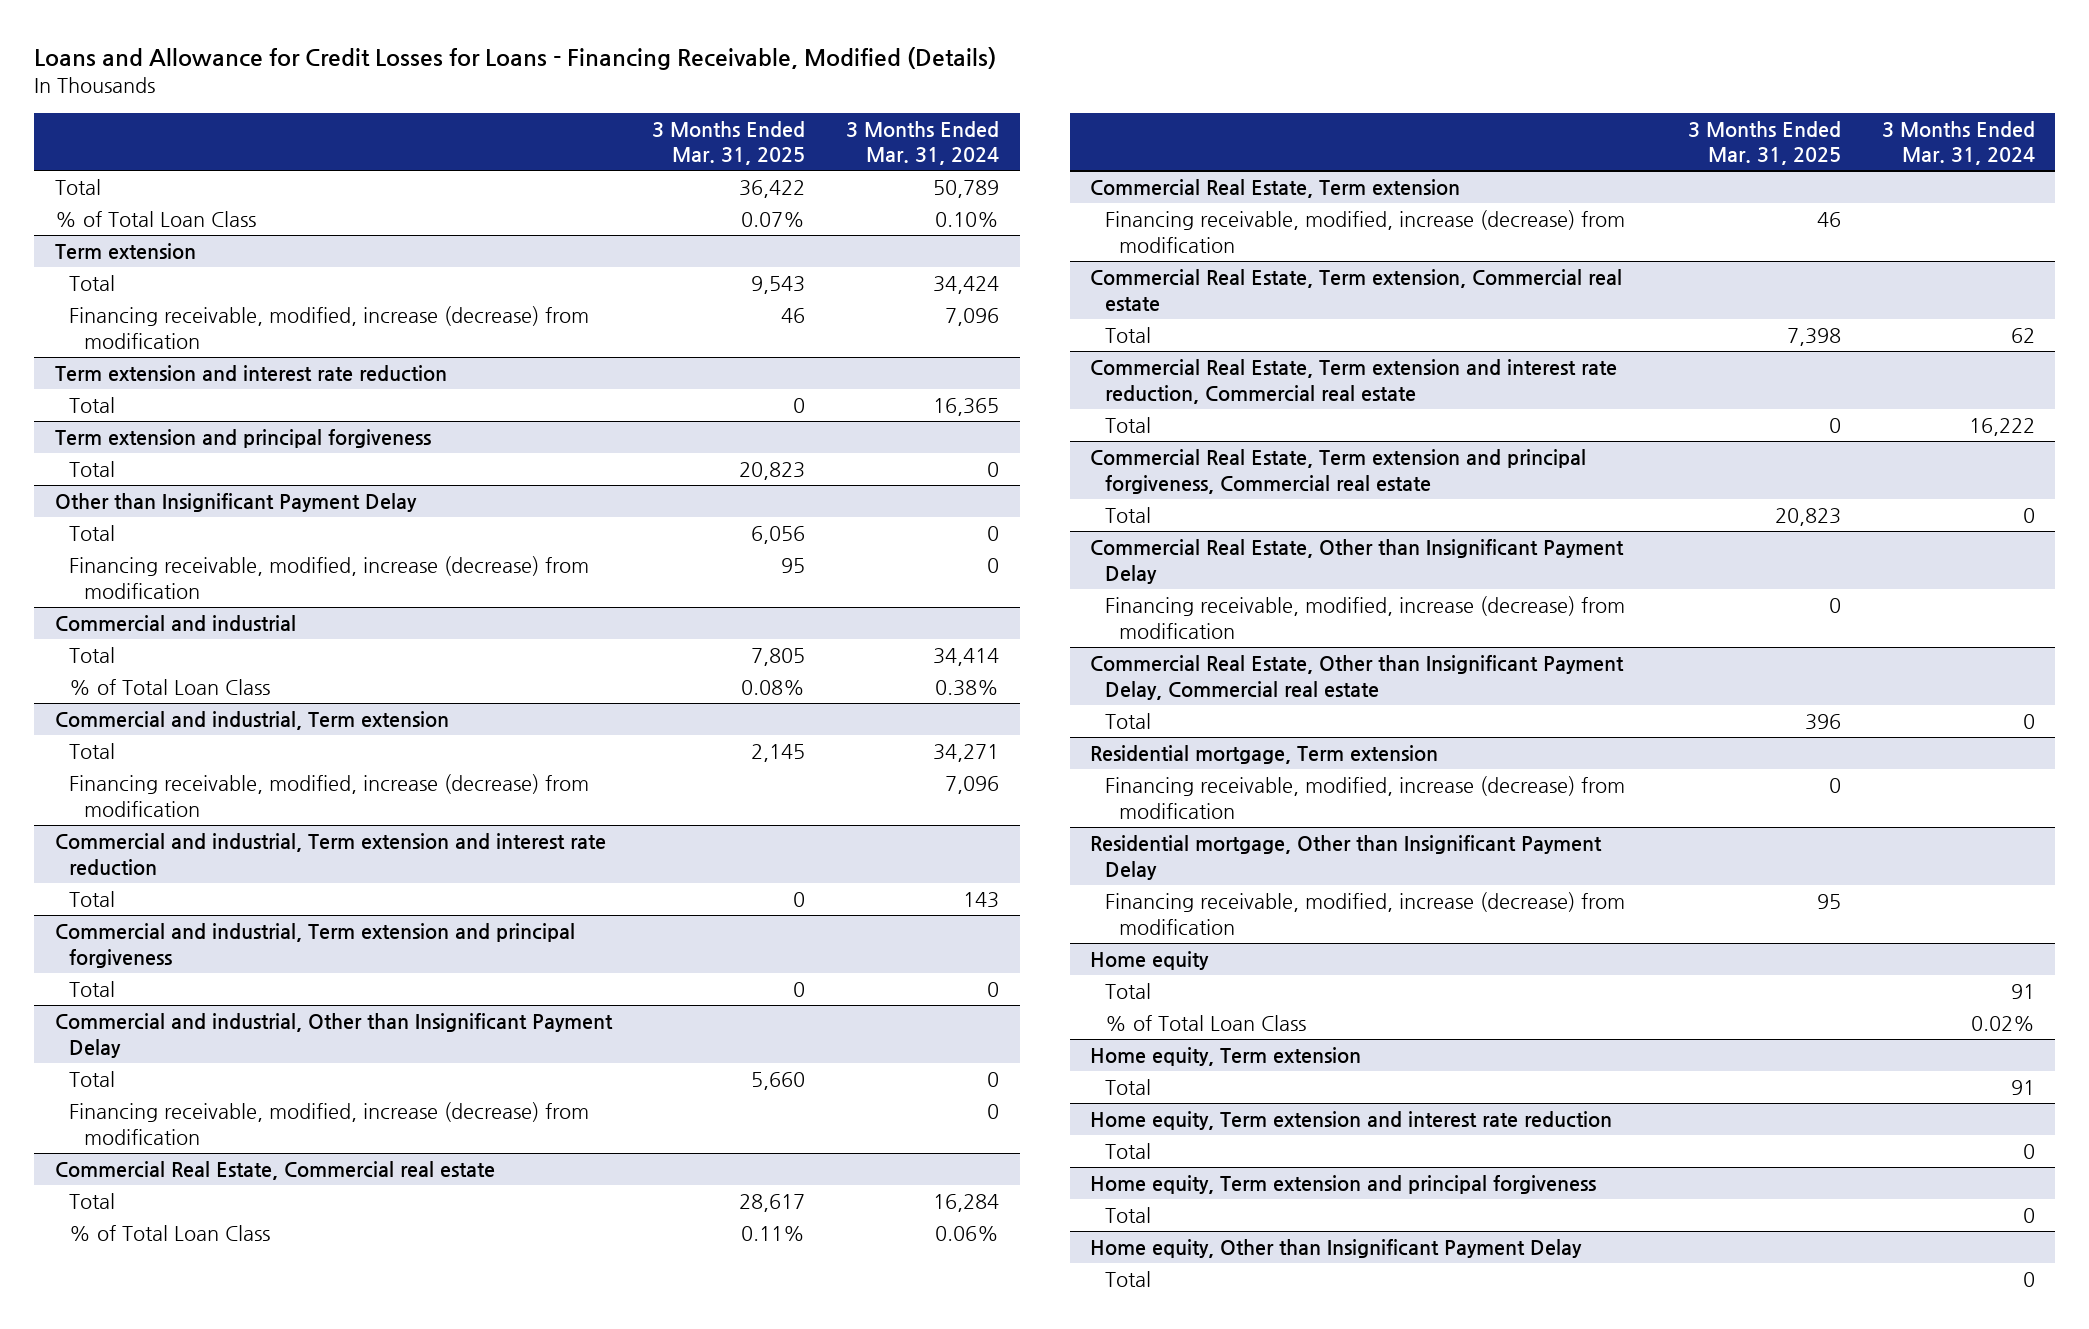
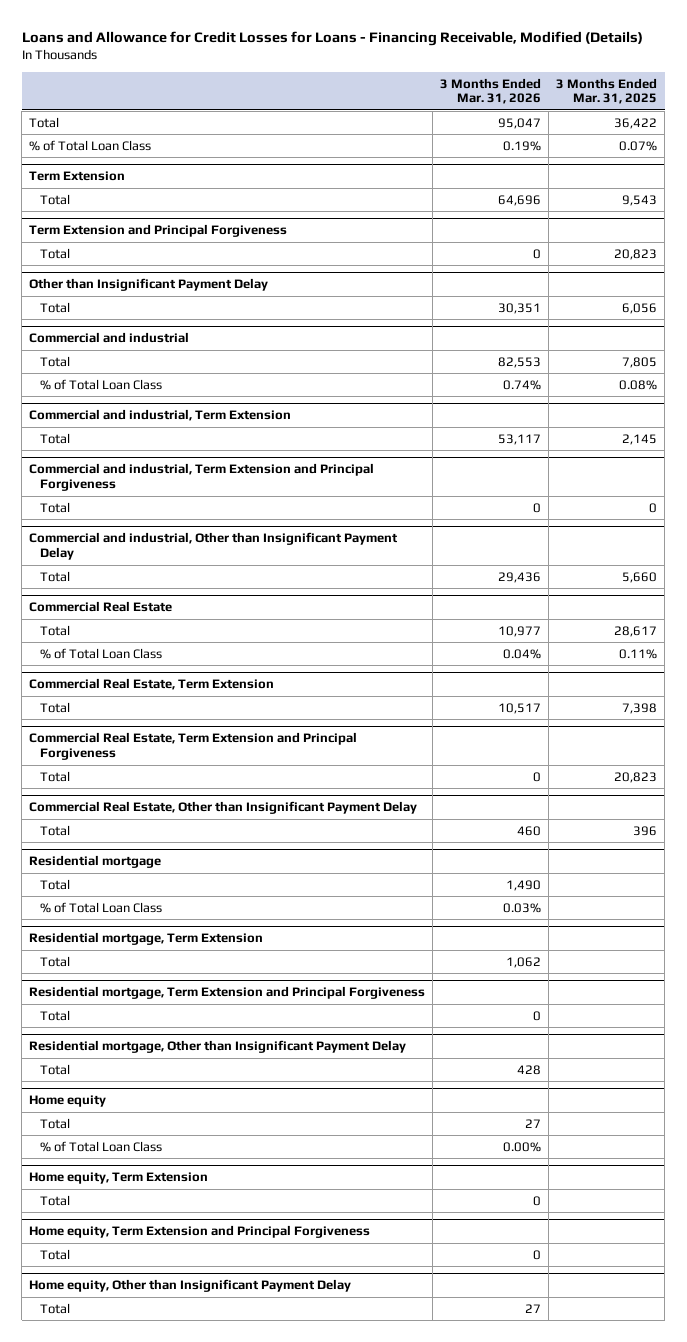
- | 3 Months Ended Mar. 31, 2025 | 3 Months Ended Mar. 31, 2024
+ | 3 Months Ended Mar. 31, 2026 | 3 Months Ended Mar. 31, 2025
- Term extension
+ Term Extension
- Financing receivable, modified, increase (decrease) from modification | 46 | 7,096
- Term extension and interest rate reduction
- Total | 0 | 16,365
- Term extension and principal forgiveness
+ Term Extension and Principal Forgiveness
@ Other than Insignificant Payment Delay
- Financing receivable, modified, increase (decrease) from modification | 95 | 0
- Commercial and industrial, Term extension
+ Commercial and industrial, Term Extension
- Financing receivable, modified, increase (decrease) from modification | | 7,096
- Commercial and industrial, Term extension and interest rate reduction
- Total | 0 | 143
- Commercial and industrial, Term extension and principal forgiveness
+ Commercial and industrial, Term Extension and Principal Forgiveness
@ Commercial and industrial, Other than Insignificant Payment Delay
- Financing receivable, modified, increase (decrease) from modification | | 0
- Commercial Real Estate, Commercial real estate
+ Commercial Real Estate
- Commercial Real Estate, Term extension
- Financing receivable, modified, increase (decrease) from modification | 46 |
- Commercial Real Estate, Term extension, Commercial real estate
+ Commercial Real Estate, Term Extension
- Commercial Real Estate, Term extension and interest rate reduction, Commercial real estate
- Total | 0 | 16,222
- Commercial Real Estate, Term extension and principal forgiveness, Commercial real estate
+ Commercial Real Estate, Term Extension and Principal Forgiveness
@ Commercial Real Estate, Other than Insignificant Payment Delay
- Financing receivable, modified, increase (decrease) from modification | 0 |
- Commercial Real Estate, Other than Insignificant Payment Delay, Commercial real estate
- Residential mortgage, Term extension
- Financing receivable, modified, increase (decrease) from modification | 0 |
+ Residential mortgage
+ Total | 1,490 |
+ % of Total Loan Class | 0.03% |
+ Residential mortgage, Term Extension
+ Total | 1,062 |
+ Residential mortgage, Term Extension and Principal Forgiveness
+ Total | 0 |
@ Residential mortgage, Other than Insignificant Payment Delay
- Financing receivable, modified, increase (decrease) from modification | 95 |
+ Total | 428 |
- Home equity, Term extension
- Total | | 91
- Home equity, Term extension and interest rate reduction
+ Home equity, Term Extension
- Home equity, Term extension and principal forgiveness
+ Home equity, Term Extension and Principal Forgiveness

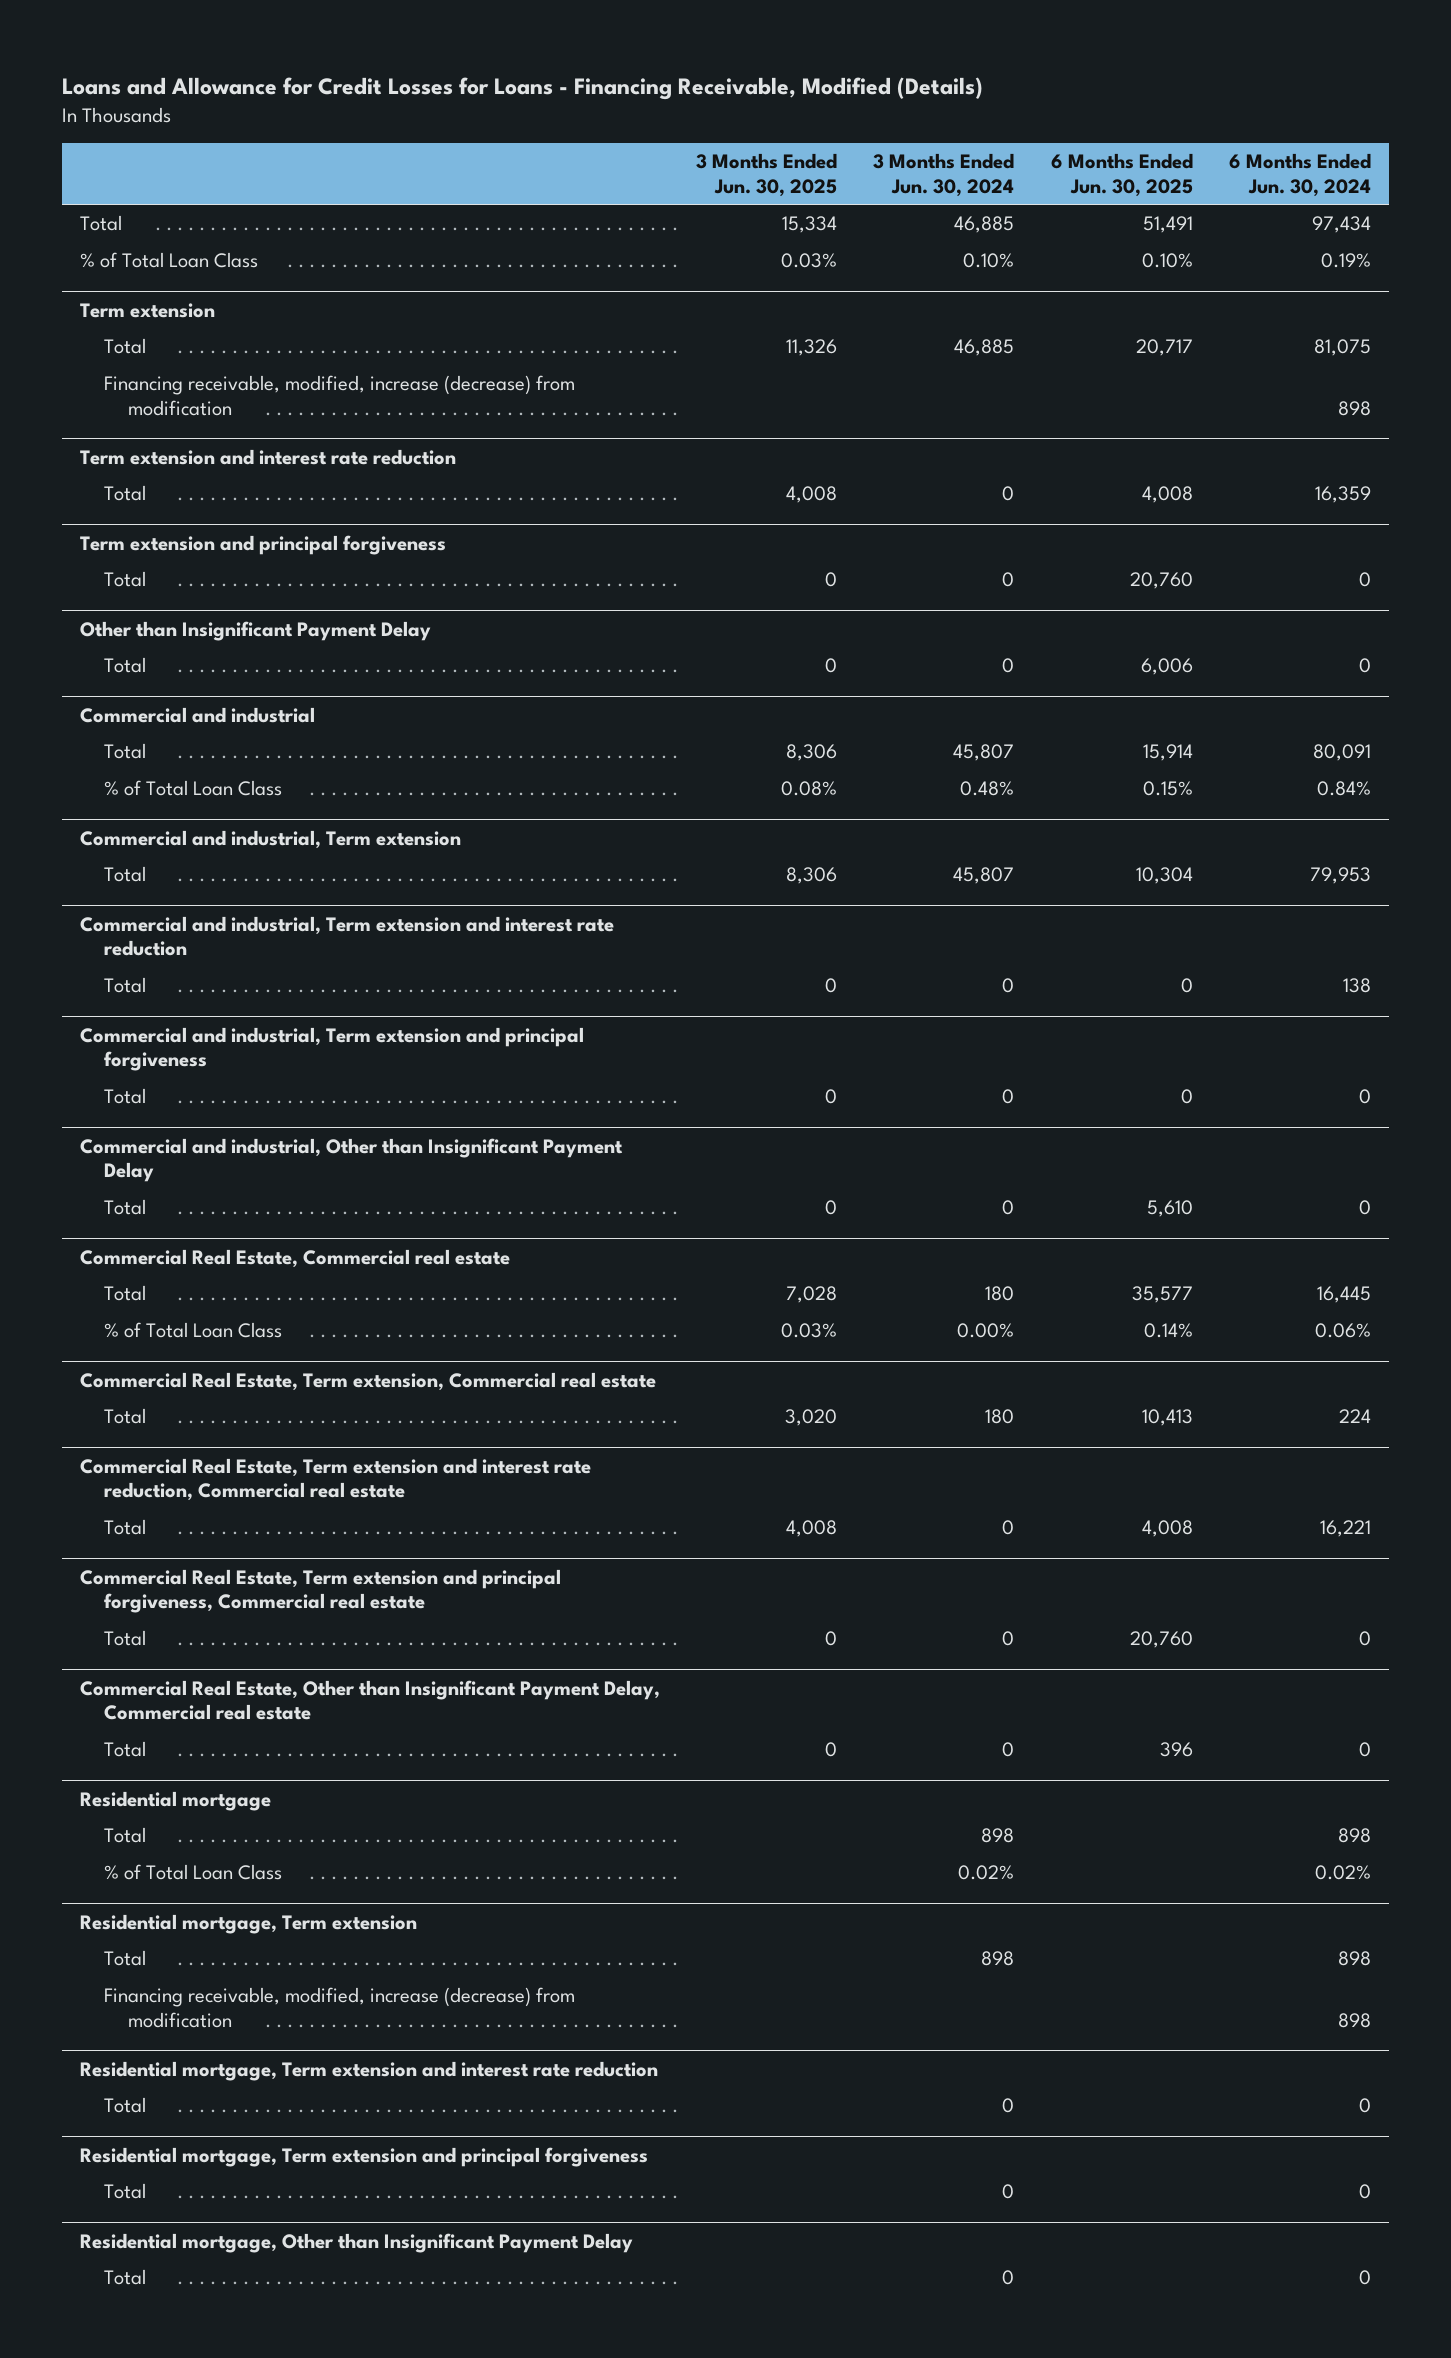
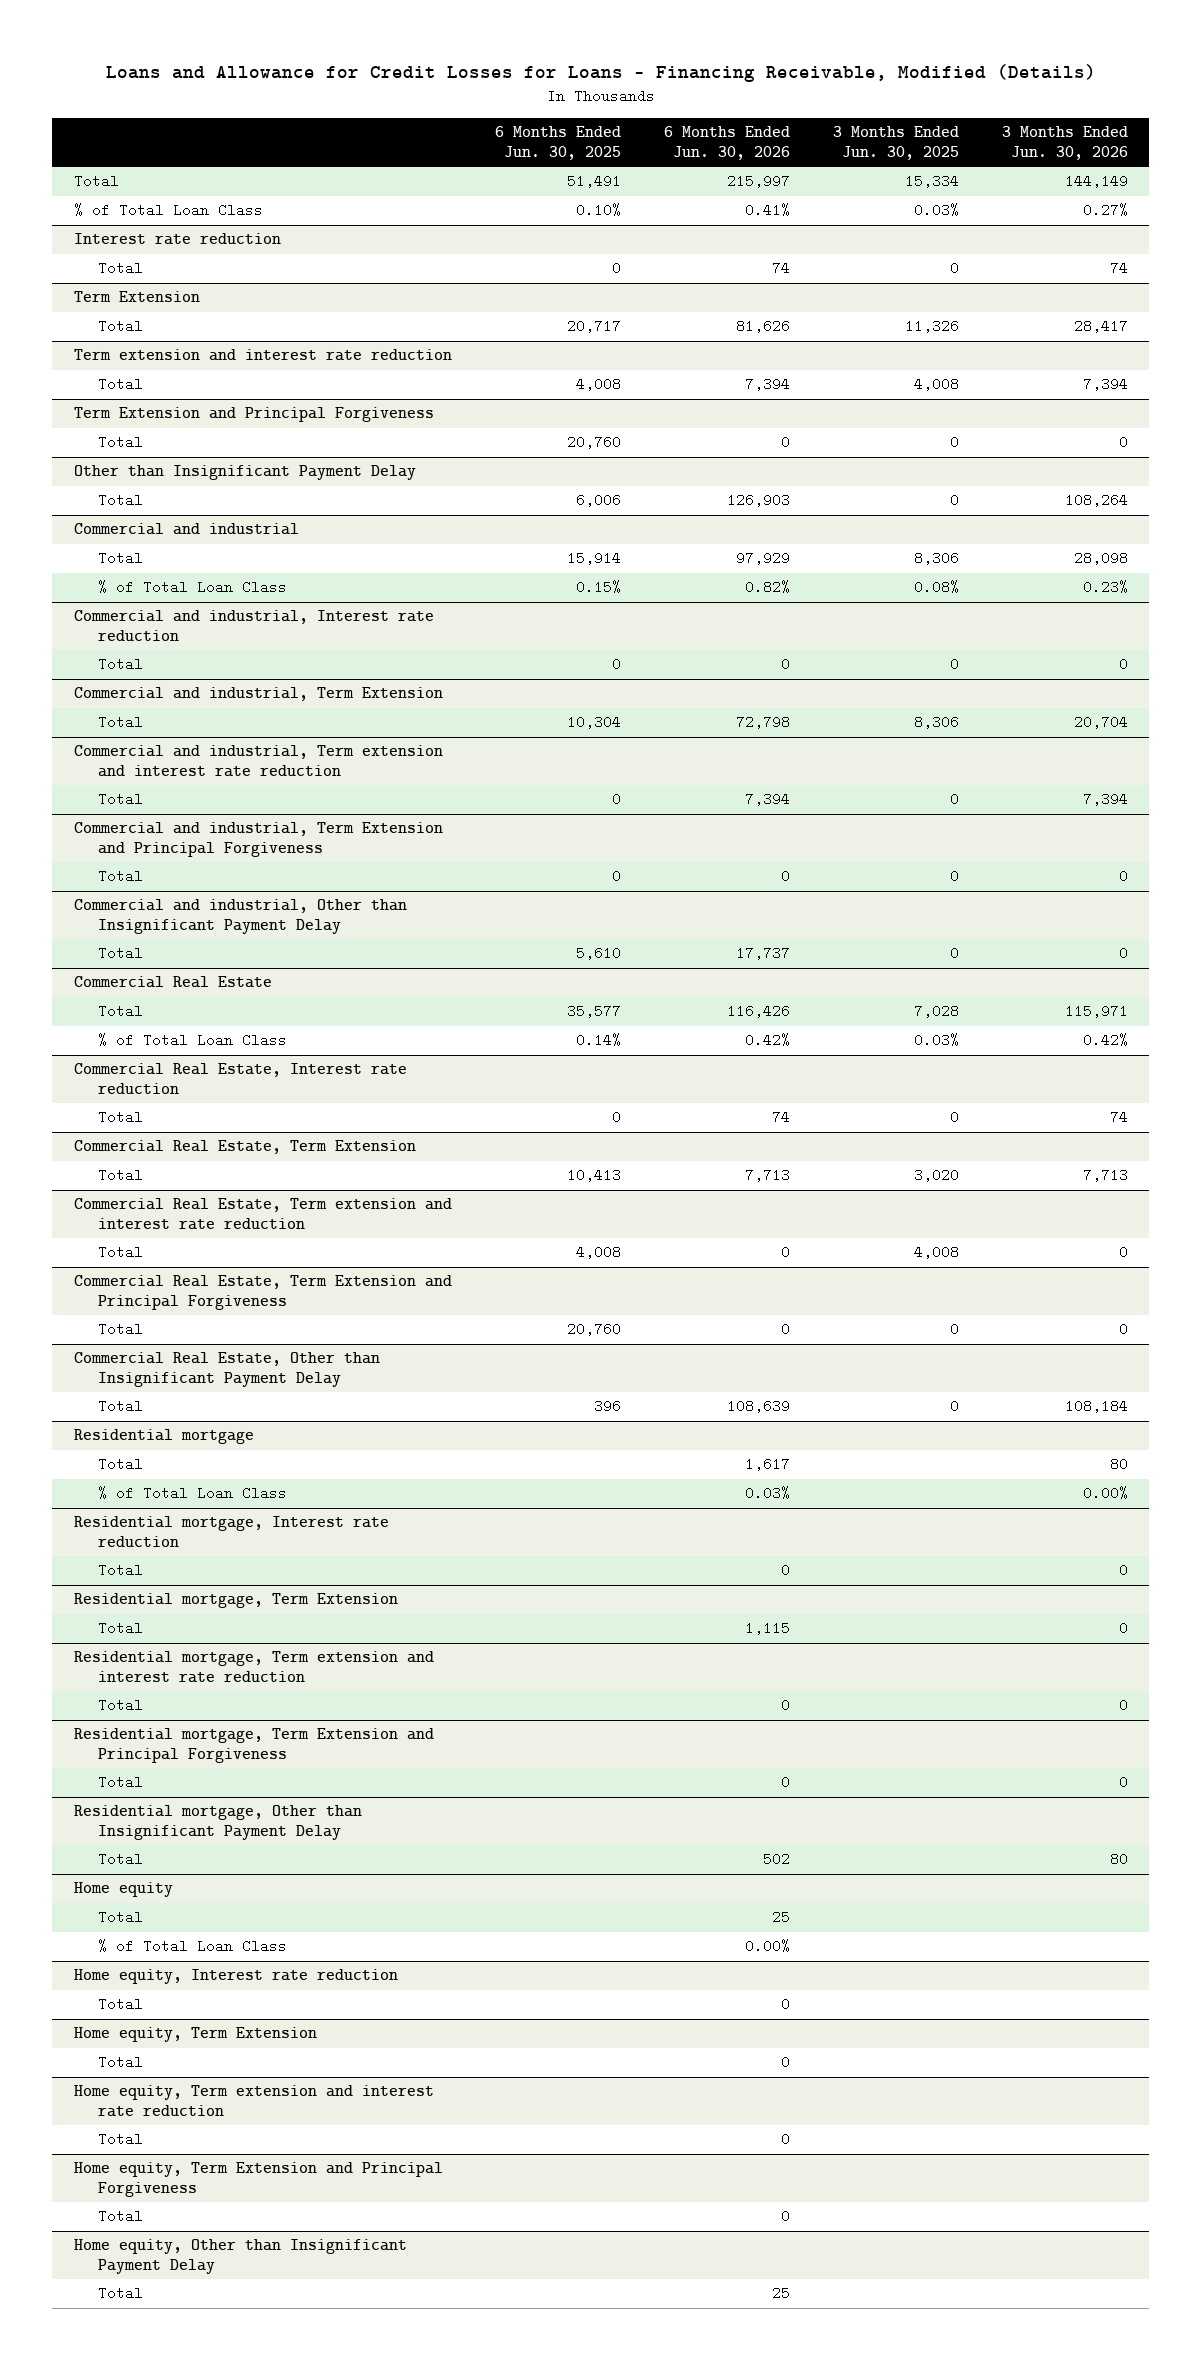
- | 3 Months Ended Jun. 30, 2025 | 3 Months Ended Jun. 30, 2024 | 6 Months Ended Jun. 30, 2025 | 6 Months Ended Jun. 30, 2024
+ | 6 Months Ended Jun. 30, 2025 | 6 Months Ended Jun. 30, 2026 | 3 Months Ended Jun. 30, 2025 | 3 Months Ended Jun. 30, 2026
- Term extension
+ Interest rate reduction
+ Total | 0 | 74 | 0 | 74
+ Term Extension
- Financing receivable, modified, increase (decrease) from modification | | | | 898
- Term extension and principal forgiveness
+ Term Extension and Principal Forgiveness
- Commercial and industrial, Term extension
+ Commercial and industrial, Interest rate reduction
+ Total | 0 | 0 | 0 | 0
+ Commercial and industrial, Term Extension
- Commercial and industrial, Term extension and principal forgiveness
+ Commercial and industrial, Term Extension and Principal Forgiveness
- Commercial Real Estate, Commercial real estate
+ Commercial Real Estate
- Commercial Real Estate, Term extension, Commercial real estate
+ Commercial Real Estate, Interest rate reduction
+ Total | 0 | 74 | 0 | 74
+ Commercial Real Estate, Term Extension
- Commercial Real Estate, Term extension and interest rate reduction, Commercial real estate
+ Commercial Real Estate, Term extension and interest rate reduction
- Commercial Real Estate, Term extension and principal forgiveness, Commercial real estate
+ Commercial Real Estate, Term Extension and Principal Forgiveness
- Commercial Real Estate, Other than Insignificant Payment Delay, Commercial real estate
+ Commercial Real Estate, Other than Insignificant Payment Delay
- Residential mortgage, Term extension
+ Residential mortgage, Interest rate reduction
- Financing receivable, modified, increase (decrease) from modification | | | | 898
+ Residential mortgage, Term Extension
+ Total | | 1,115 | | 0
- Residential mortgage, Term extension and principal forgiveness
+ Residential mortgage, Term Extension and Principal Forgiveness
+ Home equity
+ Total | | 25 | |
+ % of Total Loan Class | | 0.00% | |
+ Home equity, Interest rate reduction
+ Total | | 0 | |
+ Home equity, Term Extension
+ Total | | 0 | |
+ Home equity, Term extension and interest rate reduction
+ Total | | 0 | |
+ Home equity, Term Extension and Principal Forgiveness
+ Total | | 0 | |
+ Home equity, Other than Insignificant Payment Delay
+ Total | | 25 | |

